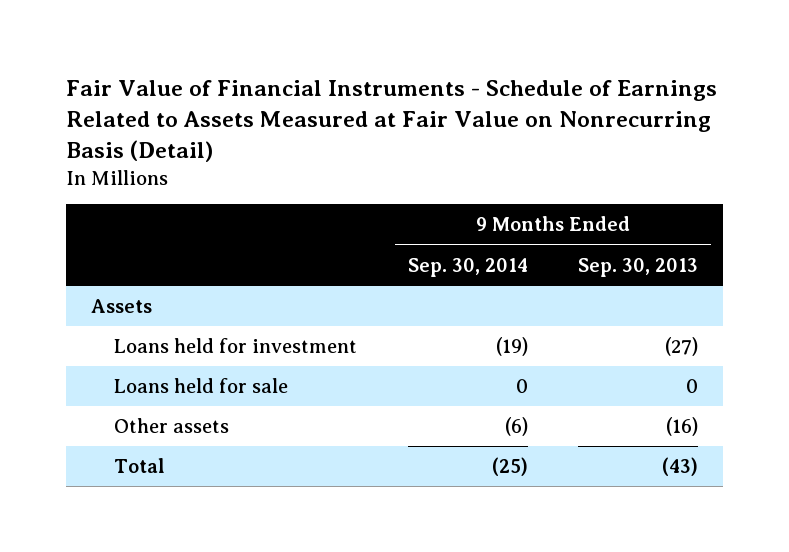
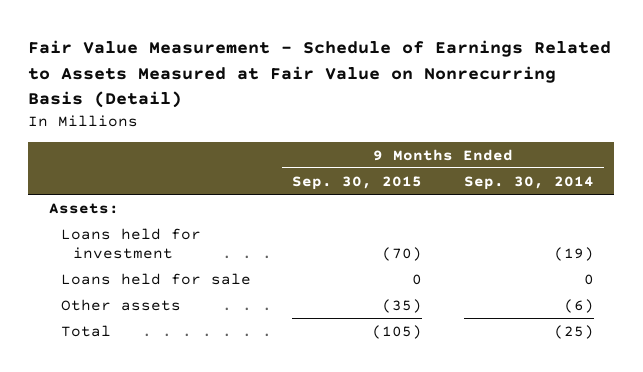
- Fair Value of Financial Instruments - Schedule of Earnings Related to Assets Measured at Fair Value on Nonrecurring Basis (Detail)
+ Fair Value Measurement - Schedule of Earnings Related to Assets Measured at Fair Value on Nonrecurring Basis (Detail)
- | 9 Months Ended Sep. 30, 2014 | 9 Months Ended Sep. 30, 2013
+ | 9 Months Ended Sep. 30, 2015 | 9 Months Ended Sep. 30, 2014
- Assets
+ Assets:

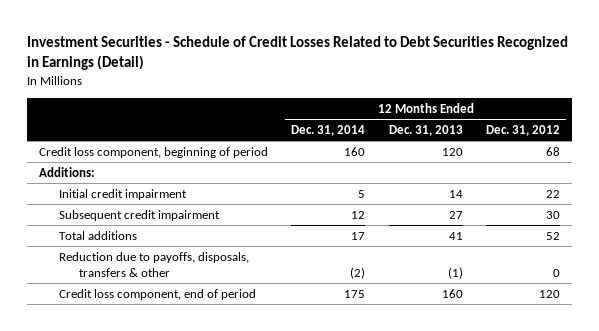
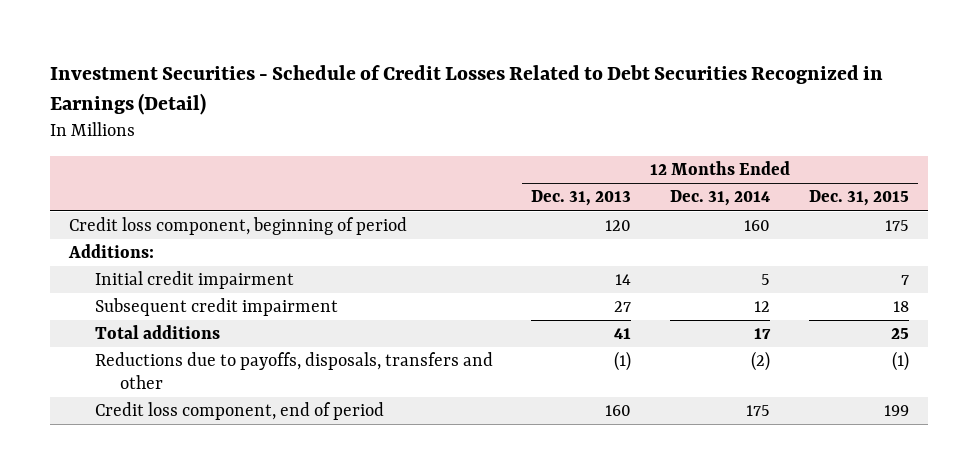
- | 12 Months Ended Dec. 31, 2014 | 12 Months Ended Dec. 31, 2013 | 12 Months Ended Dec. 31, 2012
+ | 12 Months Ended Dec. 31, 2013 | 12 Months Ended Dec. 31, 2014 | 12 Months Ended Dec. 31, 2015
- Reduction due to payoffs, disposals, transfers & other | (2) | (1) | 0
+ Reductions due to payoffs, disposals, transfers and other | (1) | (2) | (1)

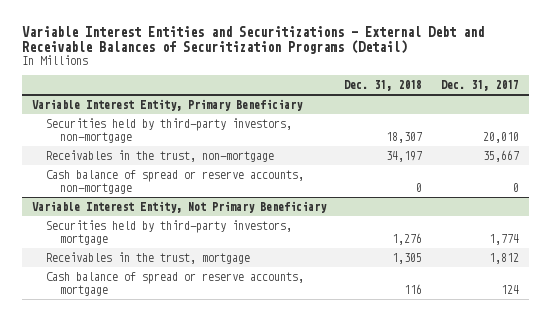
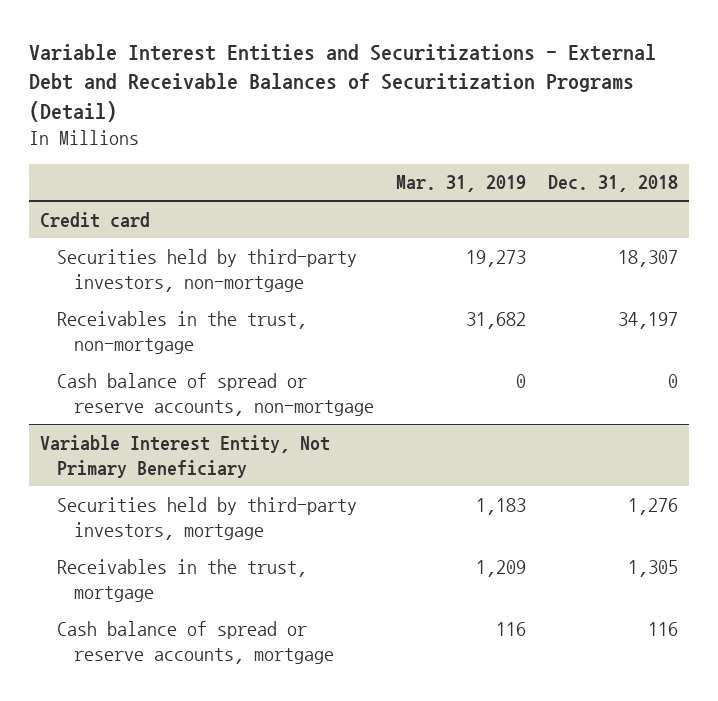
- | Dec. 31, 2018 | Dec. 31, 2017
+ | Mar. 31, 2019 | Dec. 31, 2018
- Variable Interest Entity, Primary Beneficiary
+ Credit card

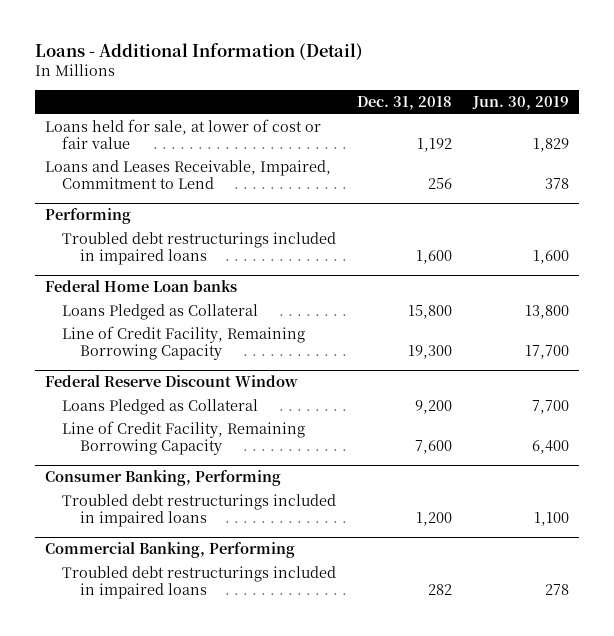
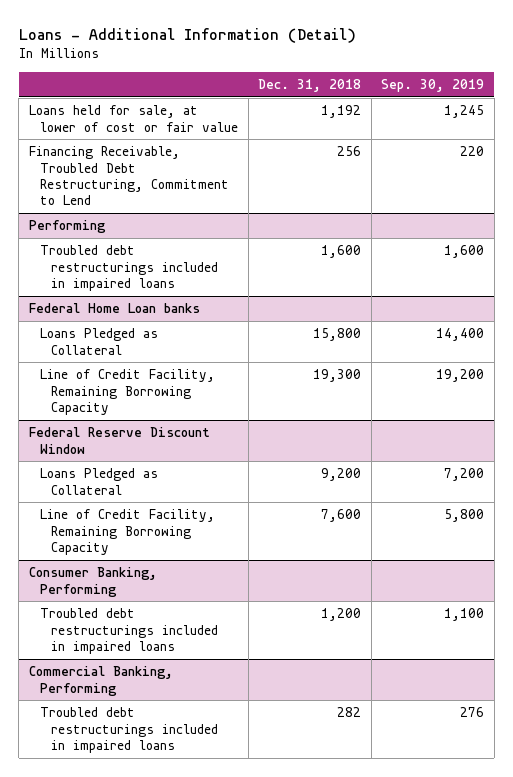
- | Dec. 31, 2018 | Jun. 30, 2019
+ | Dec. 31, 2018 | Sep. 30, 2019
- Loans and Leases Receivable, Impaired, Commitment to Lend | 256 | 378
+ Financing Receivable, Troubled Debt Restructuring, Commitment to Lend | 256 | 220

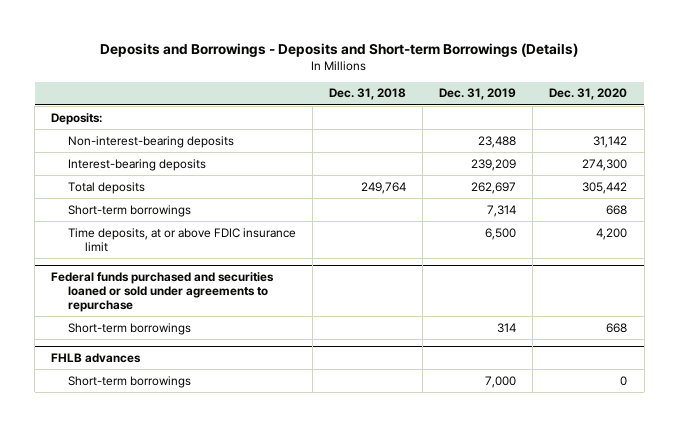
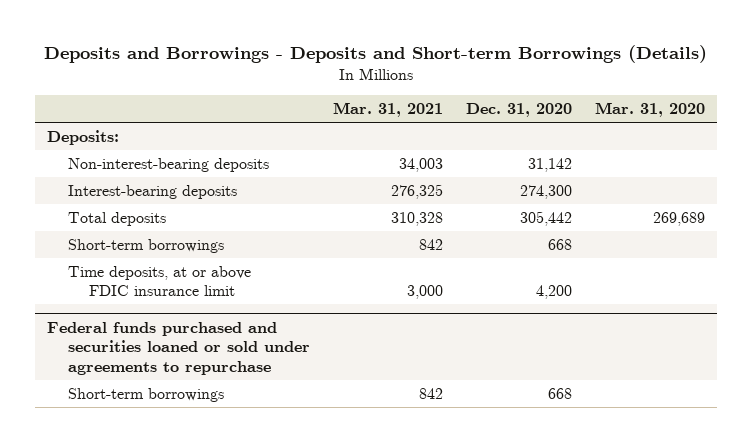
- | Dec. 31, 2018 | Dec. 31, 2019 | Dec. 31, 2020
+ | Mar. 31, 2021 | Dec. 31, 2020 | Mar. 31, 2020
- FHLB advances
- Short-term borrowings | | 7,000 | 0

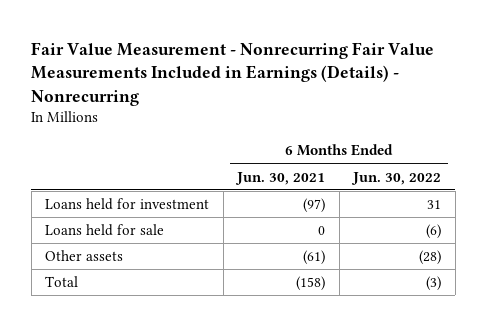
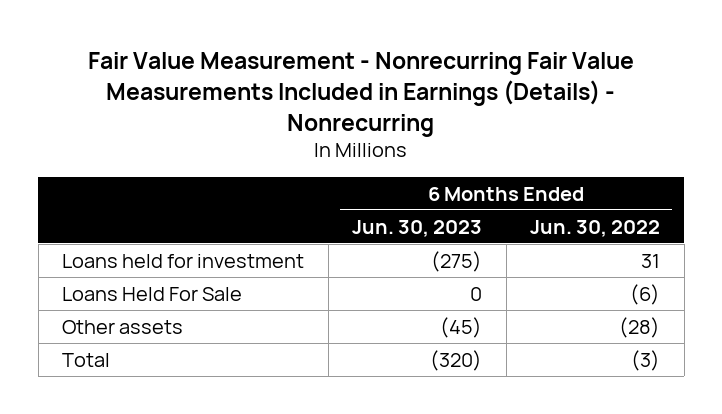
- | 6 Months Ended Jun. 30, 2021 | 6 Months Ended Jun. 30, 2022
+ | 6 Months Ended Jun. 30, 2023 | 6 Months Ended Jun. 30, 2022
- Loans held for sale | 0 | (6)
+ Loans Held For Sale | 0 | (6)

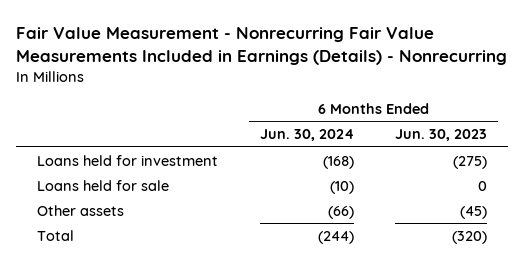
- | 6 Months Ended Jun. 30, 2023 | 6 Months Ended Jun. 30, 2022
+ | 6 Months Ended Jun. 30, 2024 | 6 Months Ended Jun. 30, 2023
- Loans Held For Sale | 0 | (6)
+ Loans held for sale | (10) | 0

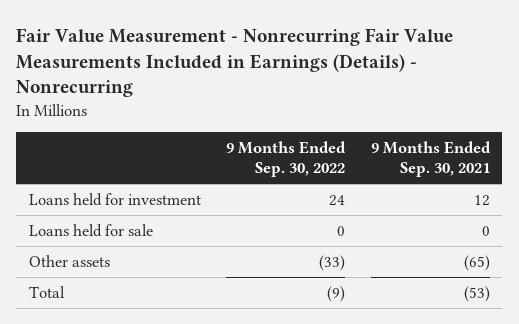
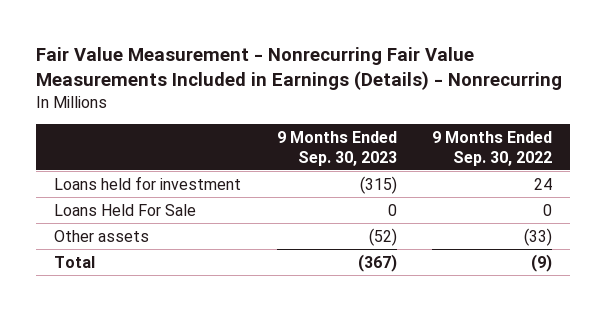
- | 9 Months Ended Sep. 30, 2022 | 9 Months Ended Sep. 30, 2021
+ | 9 Months Ended Sep. 30, 2023 | 9 Months Ended Sep. 30, 2022
- Loans held for sale | 0 | 0
+ Loans Held For Sale | 0 | 0

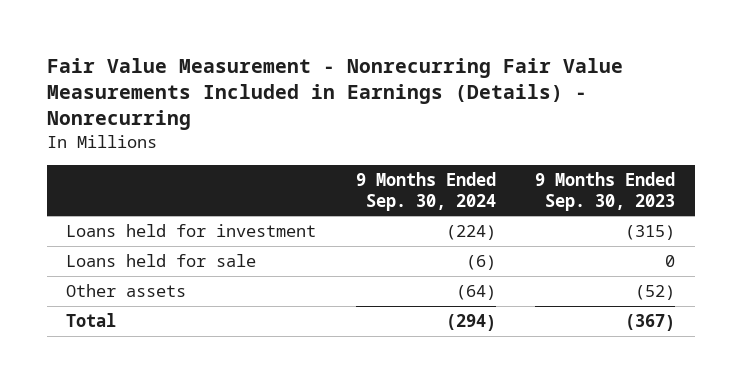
- | 9 Months Ended Sep. 30, 2023 | 9 Months Ended Sep. 30, 2022
+ | 9 Months Ended Sep. 30, 2024 | 9 Months Ended Sep. 30, 2023
- Loans Held For Sale | 0 | 0
+ Loans held for sale | (6) | 0

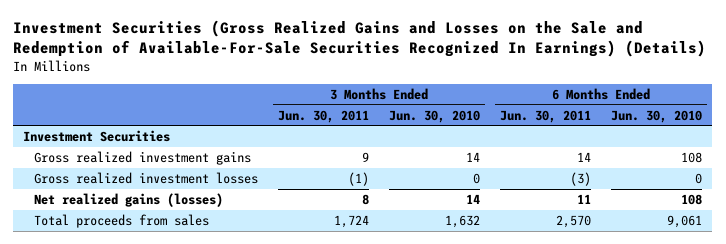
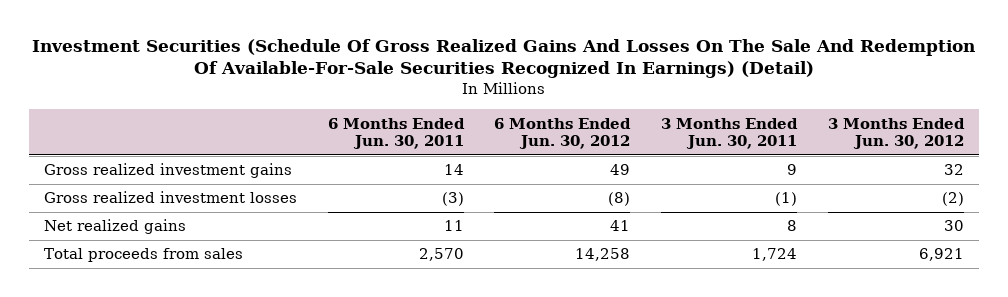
- Investment Securities (Gross Realized Gains and Losses on the Sale and Redemption of Available-For-Sale Securities Recognized In Earnings) (Details)
+ Investment Securities (Schedule Of Gross Realized Gains And Losses On The Sale And Redemption Of Available-For-Sale Securities Recognized In Earnings) (Detail)
- | 3 Months Ended Jun. 30, 2011 | 3 Months Ended Jun. 30, 2010 | 6 Months Ended Jun. 30, 2011 | 6 Months Ended Jun. 30, 2010
+ | 6 Months Ended Jun. 30, 2011 | 6 Months Ended Jun. 30, 2012 | 3 Months Ended Jun. 30, 2011 | 3 Months Ended Jun. 30, 2012
- Investment Securities
- Net realized gains (losses) | 8 | 14 | 11 | 108
+ Net realized gains | 11 | 41 | 8 | 30

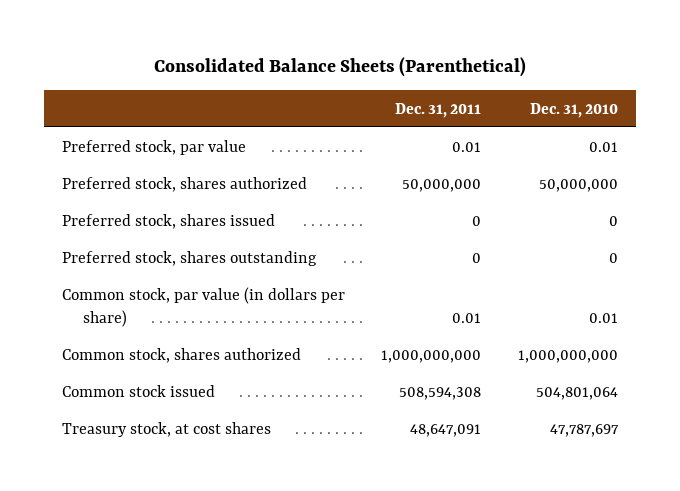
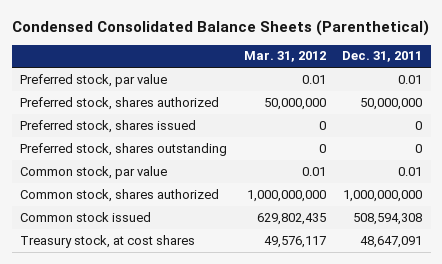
- Consolidated Balance Sheets (Parenthetical)
+ Condensed Consolidated Balance Sheets (Parenthetical)
- | Dec. 31, 2011 | Dec. 31, 2010
+ | Mar. 31, 2012 | Dec. 31, 2011
- Common stock, par value (in dollars per share) | 0.01 | 0.01
+ Common stock, par value | 0.01 | 0.01

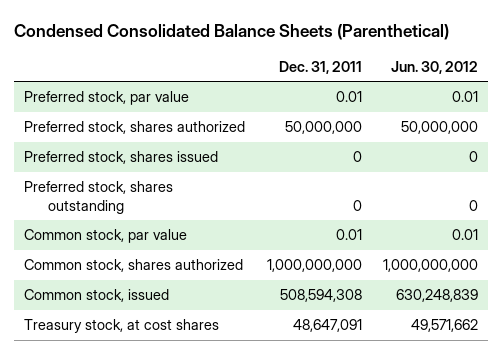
- | Mar. 31, 2012 | Dec. 31, 2011
+ | Dec. 31, 2011 | Jun. 30, 2012
- Common stock issued | 629,802,435 | 508,594,308
+ Common stock, issued | 508,594,308 | 630,248,839

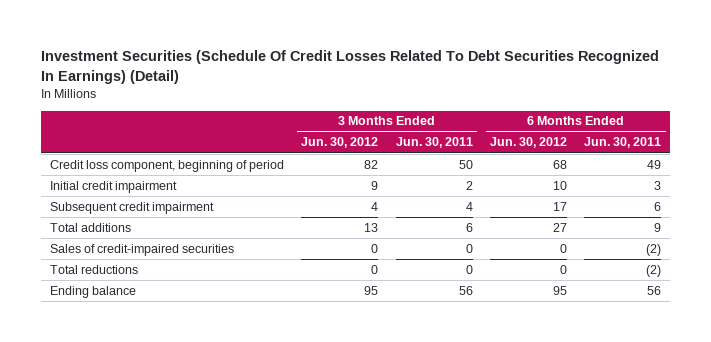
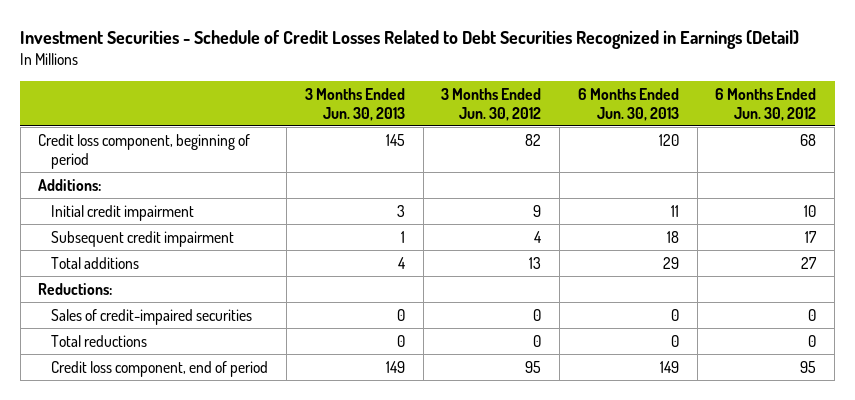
- Investment Securities (Schedule Of Credit Losses Related To Debt Securities Recognized In Earnings) (Detail)
+ Investment Securities - Schedule of Credit Losses Related to Debt Securities Recognized in Earnings (Detail)
- | 3 Months Ended Jun. 30, 2012 | 3 Months Ended Jun. 30, 2011 | 6 Months Ended Jun. 30, 2012 | 6 Months Ended Jun. 30, 2011
+ | 3 Months Ended Jun. 30, 2013 | 3 Months Ended Jun. 30, 2012 | 6 Months Ended Jun. 30, 2013 | 6 Months Ended Jun. 30, 2012
+ Additions:
+ Reductions:
- Ending balance | 95 | 56 | 95 | 56
+ Credit loss component, end of period | 149 | 95 | 149 | 95

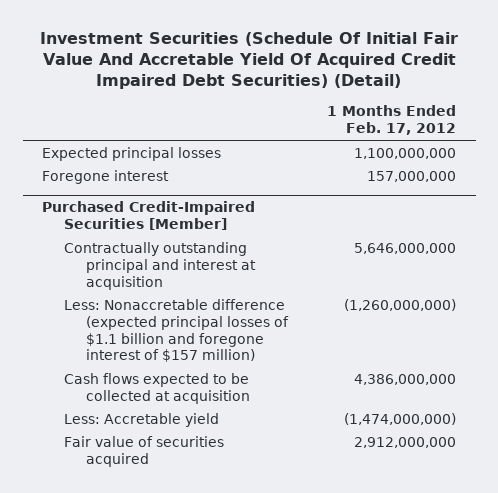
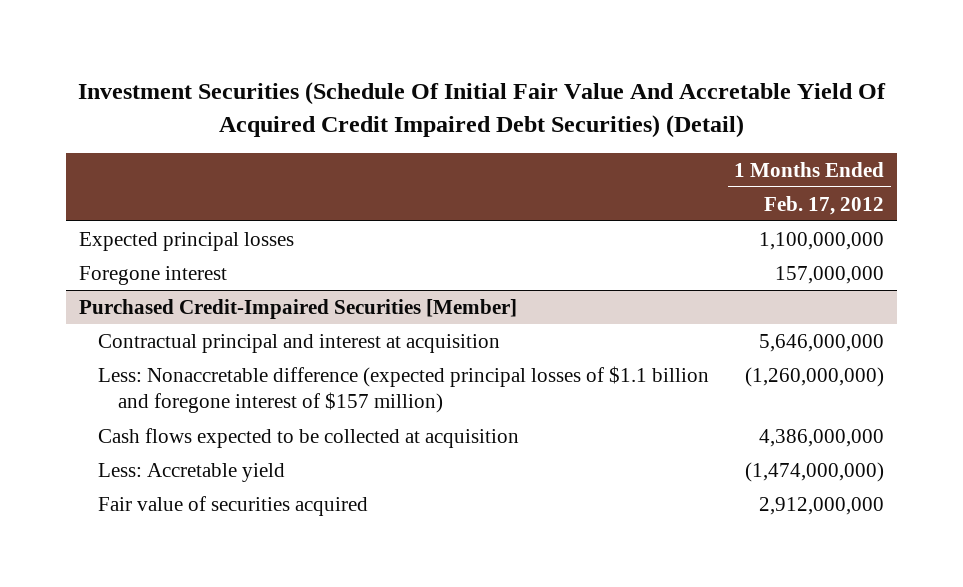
@ Purchased Credit-Impaired Securities [Member]
- Contractually outstanding principal and interest at acquisition | 5,646,000,000
+ Contractual principal and interest at acquisition | 5,646,000,000

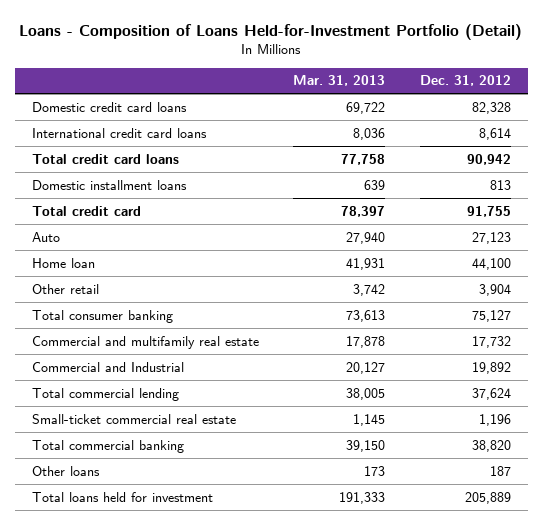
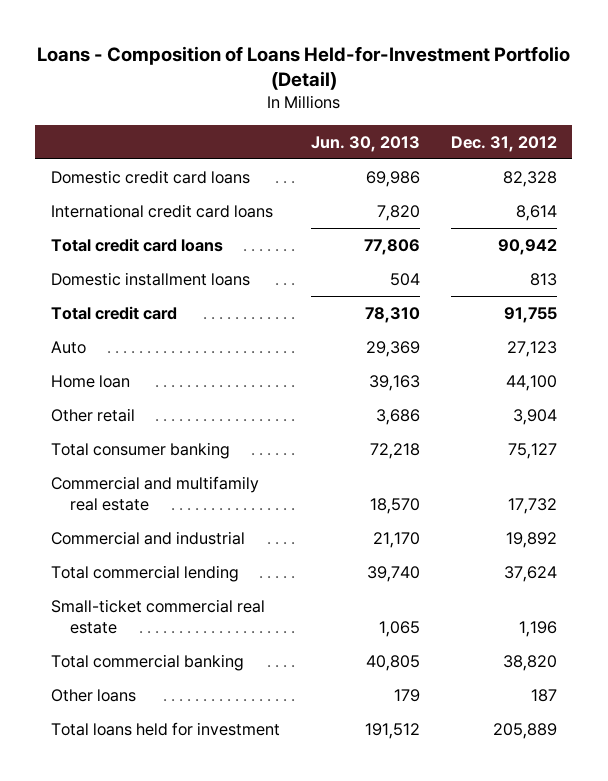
- | Mar. 31, 2013 | Dec. 31, 2012
+ | Jun. 30, 2013 | Dec. 31, 2012
- Commercial and Industrial | 20,127 | 19,892
+ Commercial and industrial | 21,170 | 19,892

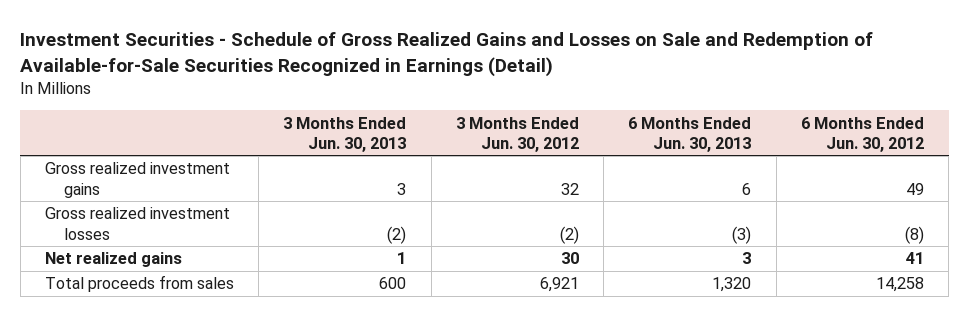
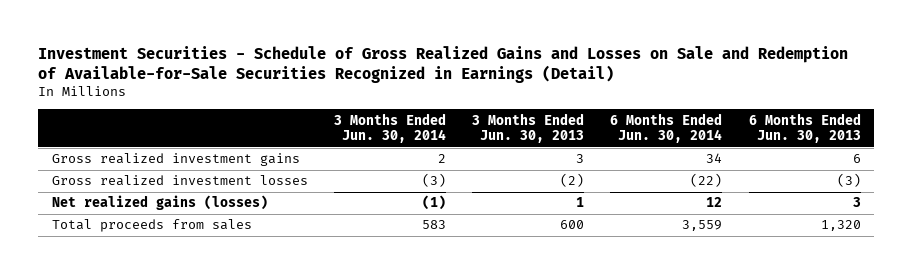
- | 3 Months Ended Jun. 30, 2013 | 3 Months Ended Jun. 30, 2012 | 6 Months Ended Jun. 30, 2013 | 6 Months Ended Jun. 30, 2012
+ | 3 Months Ended Jun. 30, 2014 | 3 Months Ended Jun. 30, 2013 | 6 Months Ended Jun. 30, 2014 | 6 Months Ended Jun. 30, 2013
- Net realized gains | 1 | 30 | 3 | 41
+ Net realized gains (losses) | (1) | 1 | 12 | 3

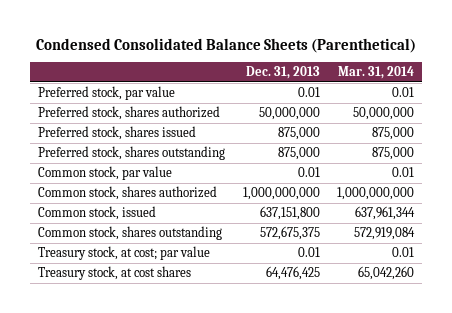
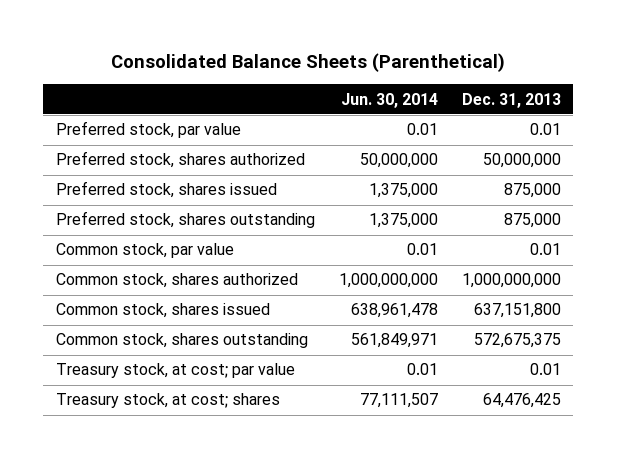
- Condensed Consolidated Balance Sheets (Parenthetical)
+ Consolidated Balance Sheets (Parenthetical)
- | Dec. 31, 2013 | Mar. 31, 2014
+ | Jun. 30, 2014 | Dec. 31, 2013
- Common stock, issued | 637,151,800 | 637,961,344
+ Common stock, shares issued | 638,961,478 | 637,151,800
- Treasury stock, at cost shares | 64,476,425 | 65,042,260
+ Treasury stock, at cost; shares | 77,111,507 | 64,476,425

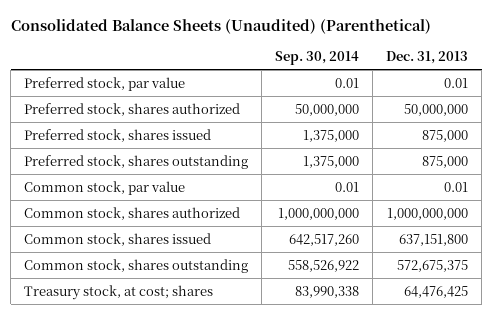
- Consolidated Balance Sheets (Parenthetical)
+ Consolidated Balance Sheets (Unaudited) (Parenthetical)
- | Jun. 30, 2014 | Dec. 31, 2013
+ | Sep. 30, 2014 | Dec. 31, 2013
- Treasury stock, at cost; par value | 0.01 | 0.01

